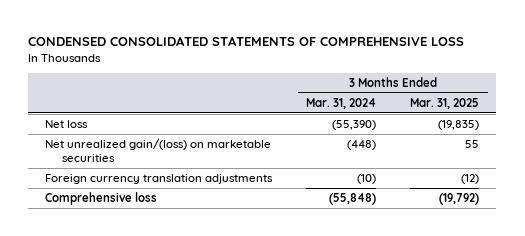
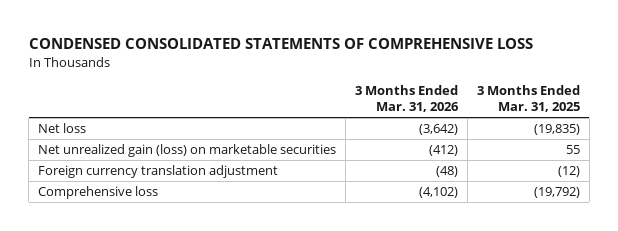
- | 3 Months Ended Mar. 31, 2024 | 3 Months Ended Mar. 31, 2025
+ | 3 Months Ended Mar. 31, 2026 | 3 Months Ended Mar. 31, 2025
- Net unrealized gain/(loss) on marketable securities | (448) | 55
- Foreign currency translation adjustments | (10) | (12)
+ Net unrealized gain (loss) on marketable securities | (412) | 55
+ Foreign currency translation adjustment | (48) | (12)

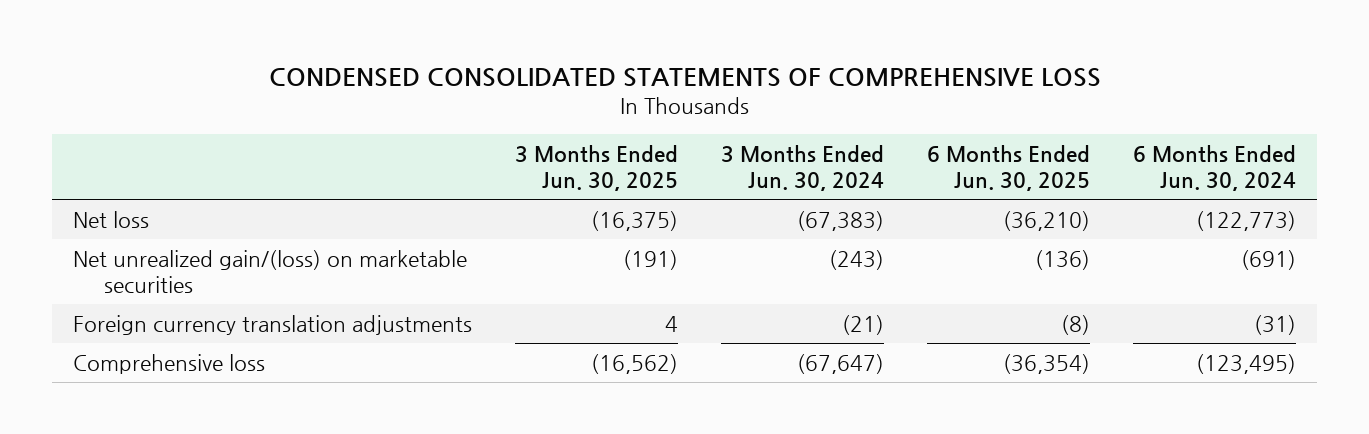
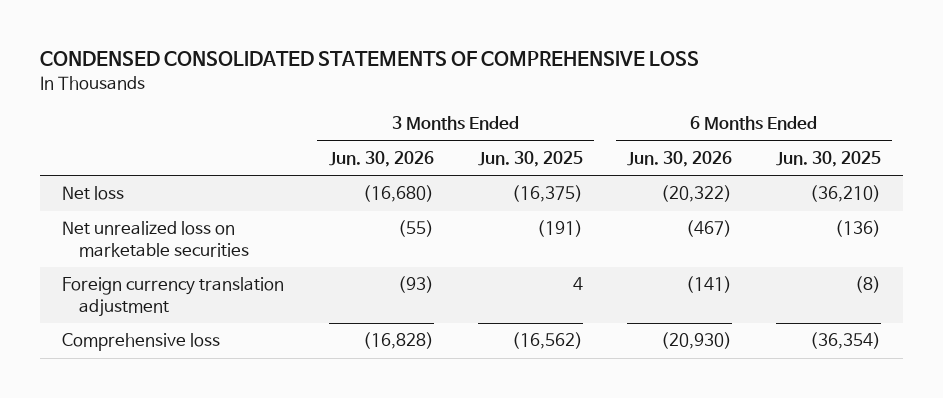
- | 3 Months Ended Jun. 30, 2025 | 3 Months Ended Jun. 30, 2024 | 6 Months Ended Jun. 30, 2025 | 6 Months Ended Jun. 30, 2024
+ | 3 Months Ended Jun. 30, 2026 | 3 Months Ended Jun. 30, 2025 | 6 Months Ended Jun. 30, 2026 | 6 Months Ended Jun. 30, 2025
- Net unrealized gain/(loss) on marketable securities | (191) | (243) | (136) | (691)
- Foreign currency translation adjustments | 4 | (21) | (8) | (31)
+ Net unrealized loss on marketable securities | (55) | (191) | (467) | (136)
+ Foreign currency translation adjustment | (93) | 4 | (141) | (8)

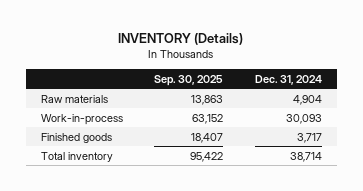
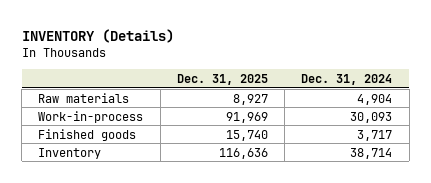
- | Sep. 30, 2025 | Dec. 31, 2024
+ | Dec. 31, 2025 | Dec. 31, 2024
- Total inventory | 95,422 | 38,714
+ Inventory | 116,636 | 38,714

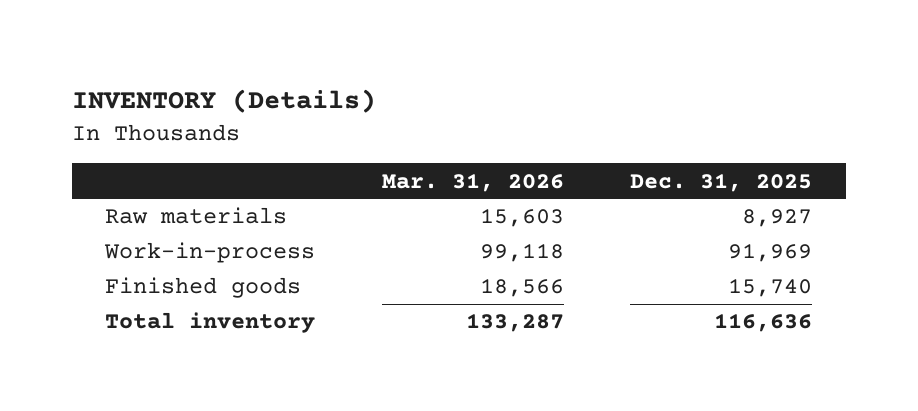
- | Dec. 31, 2025 | Dec. 31, 2024
+ | Mar. 31, 2026 | Dec. 31, 2025
- Inventory | 116,636 | 38,714
+ Total inventory | 133,287 | 116,636

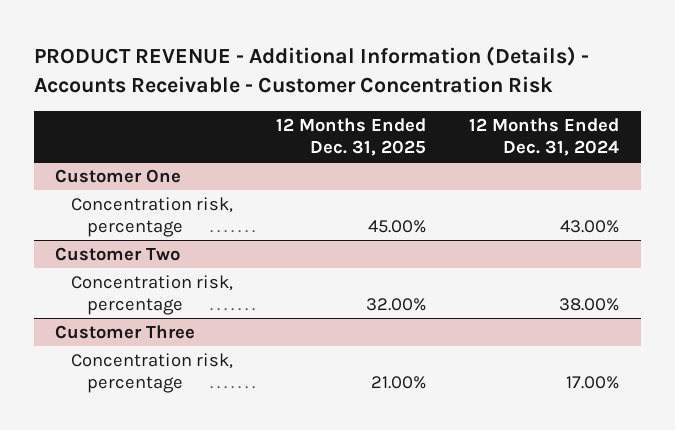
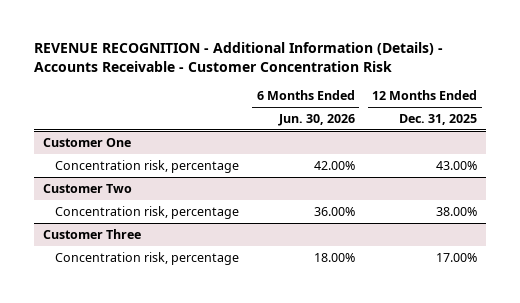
- PRODUCT REVENUE - Additional Information (Details) - Accounts Receivable - Customer Concentration Risk
+ REVENUE RECOGNITION - Additional Information (Details) - Accounts Receivable - Customer Concentration Risk
- | 12 Months Ended Dec. 31, 2025 | 12 Months Ended Dec. 31, 2024
+ | 6 Months Ended Jun. 30, 2026 | 12 Months Ended Dec. 31, 2025
@ Customer One
- Concentration risk, percentage | 45.00% | 43.00%
+ Concentration risk, percentage | 42.00% | 43.00%
@ Customer Two
- Concentration risk, percentage | 32.00% | 38.00%
+ Concentration risk, percentage | 36.00% | 38.00%
@ Customer Three
- Concentration risk, percentage | 21.00% | 17.00%
+ Concentration risk, percentage | 18.00% | 17.00%

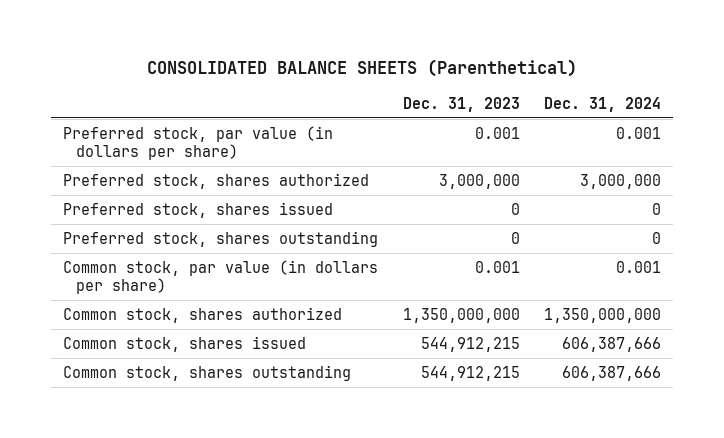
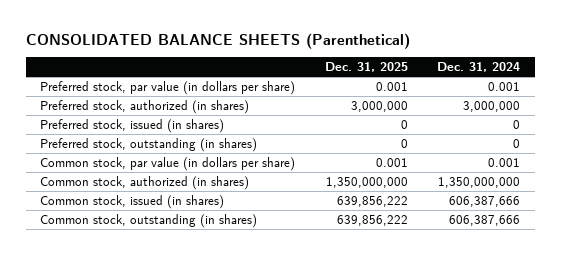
- | Dec. 31, 2023 | Dec. 31, 2024
+ | Dec. 31, 2025 | Dec. 31, 2024
- Preferred stock, shares authorized | 3,000,000 | 3,000,000
- Preferred stock, shares issued | 0 | 0
- Preferred stock, shares outstanding | 0 | 0
+ Preferred stock, authorized (in shares) | 3,000,000 | 3,000,000
+ Preferred stock, issued (in shares) | 0 | 0
+ Preferred stock, outstanding (in shares) | 0 | 0
- Common stock, shares authorized | 1,350,000,000 | 1,350,000,000
- Common stock, shares issued | 544,912,215 | 606,387,666
- Common stock, shares outstanding | 544,912,215 | 606,387,666
+ Common stock, authorized (in shares) | 1,350,000,000 | 1,350,000,000
+ Common stock, issued (in shares) | 639,856,222 | 606,387,666
+ Common stock, outstanding (in shares) | 639,856,222 | 606,387,666

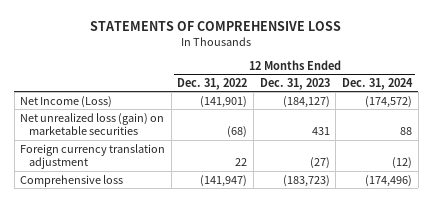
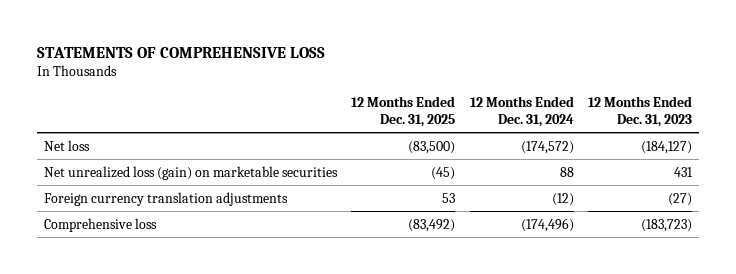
- | 12 Months Ended Dec. 31, 2022 | 12 Months Ended Dec. 31, 2023 | 12 Months Ended Dec. 31, 2024
+ | 12 Months Ended Dec. 31, 2025 | 12 Months Ended Dec. 31, 2024 | 12 Months Ended Dec. 31, 2023
- Net Income (Loss) | (141,901) | (184,127) | (174,572)
+ Net loss | (83,500) | (174,572) | (184,127)
- Foreign currency translation adjustment | 22 | (27) | (12)
+ Foreign currency translation adjustments | 53 | (12) | (27)

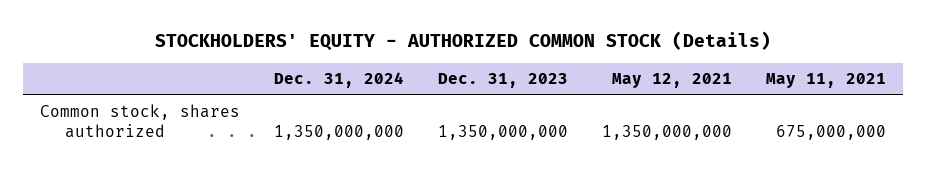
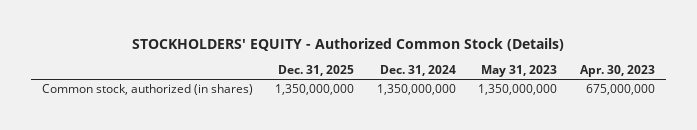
- STOCKHOLDERS' EQUITY - AUTHORIZED COMMON STOCK (Details)
+ STOCKHOLDERS' EQUITY - Authorized Common Stock (Details)
- | Dec. 31, 2024 | Dec. 31, 2023 | May 12, 2021 | May 11, 2021
+ | Dec. 31, 2025 | Dec. 31, 2024 | May 31, 2023 | Apr. 30, 2023
- Common stock, shares authorized | 1,350,000,000 | 1,350,000,000 | 1,350,000,000 | 675,000,000
+ Common stock, authorized (in shares) | 1,350,000,000 | 1,350,000,000 | 1,350,000,000 | 675,000,000

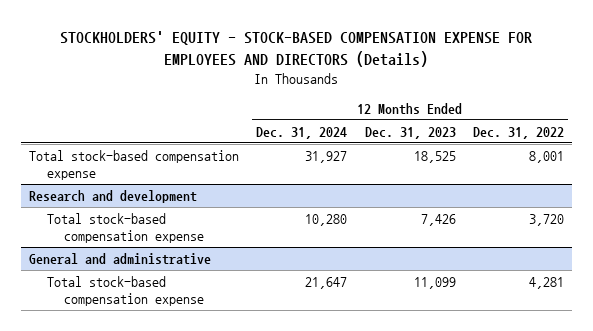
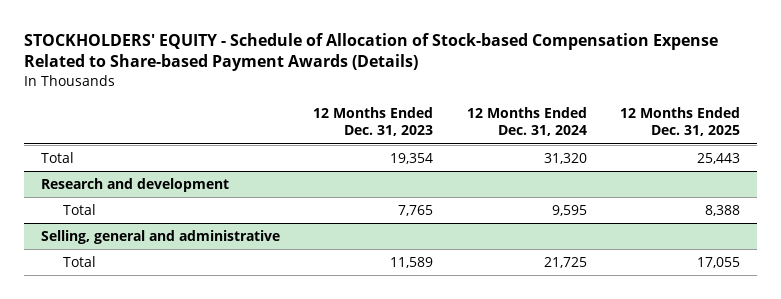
- STOCKHOLDERS' EQUITY - STOCK-BASED COMPENSATION EXPENSE FOR EMPLOYEES AND DIRECTORS (Details)
+ STOCKHOLDERS' EQUITY - Schedule of Allocation of Stock-based Compensation Expense Related to Share-based Payment Awards (Details)
- | 12 Months Ended Dec. 31, 2024 | 12 Months Ended Dec. 31, 2023 | 12 Months Ended Dec. 31, 2022
+ | 12 Months Ended Dec. 31, 2023 | 12 Months Ended Dec. 31, 2024 | 12 Months Ended Dec. 31, 2025
- Total stock-based compensation expense | 31,927 | 18,525 | 8,001
+ Total | 19,354 | 31,320 | 25,443
@ Research and development
- Total stock-based compensation expense | 10,280 | 7,426 | 3,720
- General and administrative
- Total stock-based compensation expense | 21,647 | 11,099 | 4,281
@ Research and development
+ Total | 7,765 | 9,595 | 8,388
+ Selling, general and administrative
+ Total | 11,589 | 21,725 | 17,055

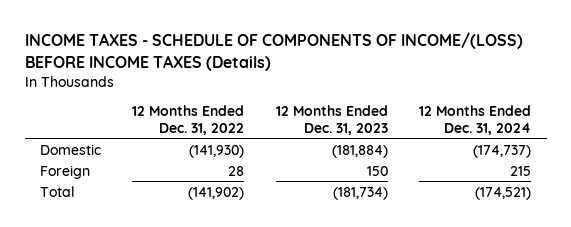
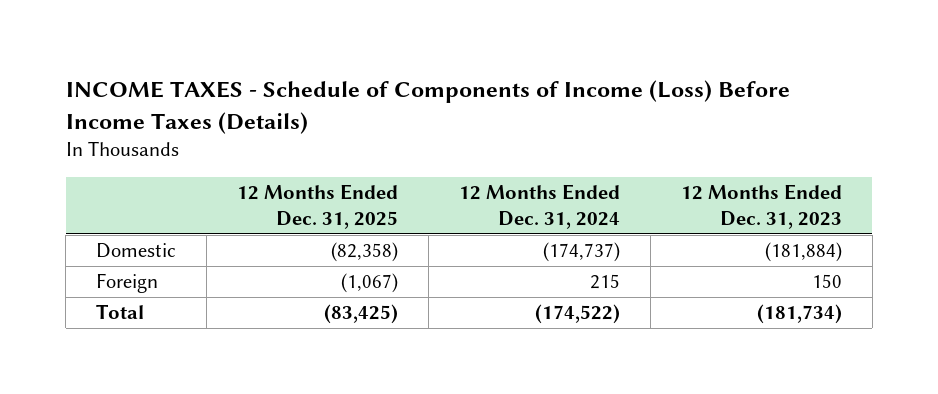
- INCOME TAXES - SCHEDULE OF COMPONENTS OF INCOME/(LOSS) BEFORE INCOME TAXES (Details)
+ INCOME TAXES - Schedule of Components of Income (Loss) Before Income Taxes (Details)
- | 12 Months Ended Dec. 31, 2022 | 12 Months Ended Dec. 31, 2023 | 12 Months Ended Dec. 31, 2024
+ | 12 Months Ended Dec. 31, 2025 | 12 Months Ended Dec. 31, 2024 | 12 Months Ended Dec. 31, 2023
- Total | (141,902) | (181,734) | (174,521)
+ Total | (83,425) | (174,522) | (181,734)

